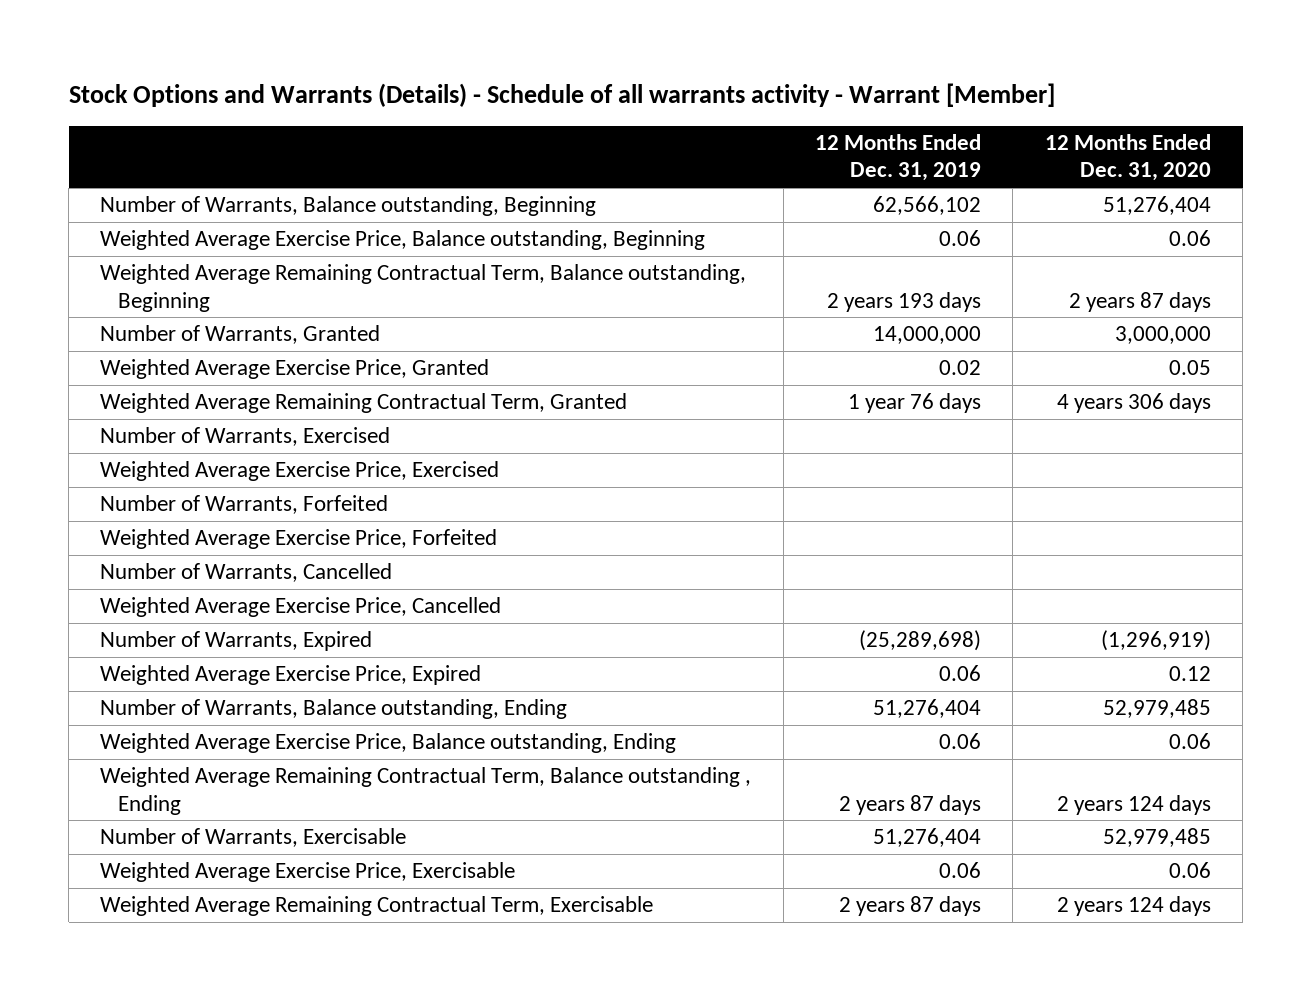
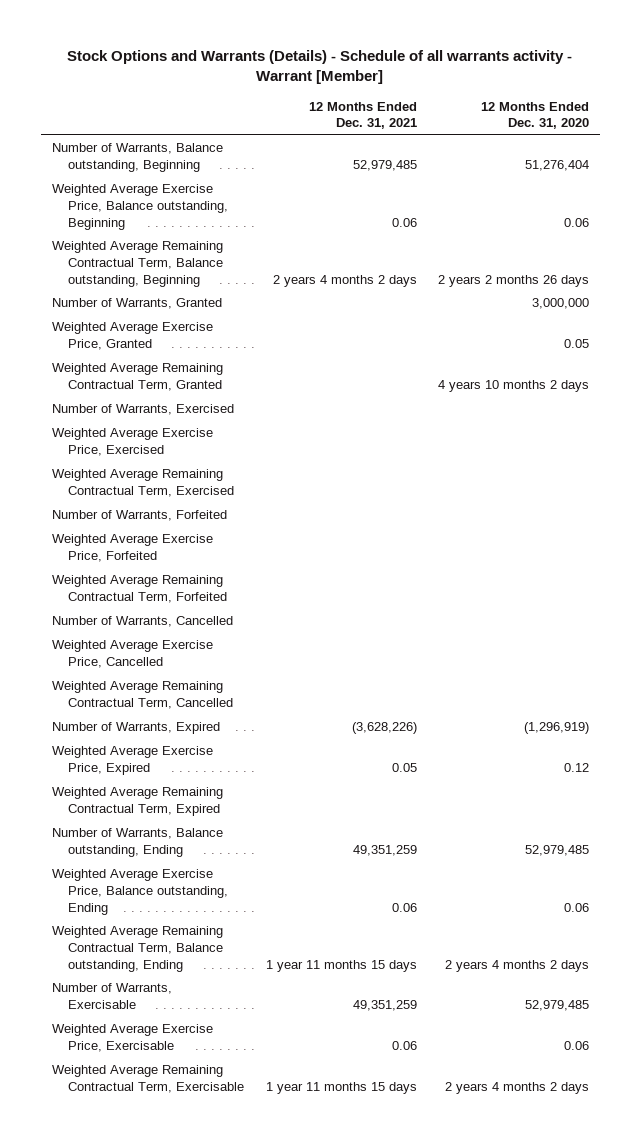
- | 12 Months Ended Dec. 31, 2019 | 12 Months Ended Dec. 31, 2020
+ | 12 Months Ended Dec. 31, 2021 | 12 Months Ended Dec. 31, 2020
- Weighted Average Remaining Contractual Term, Balance outstanding, Beginning | 2 years 193 days | 2 years 87 days
+ Weighted Average Remaining Contractual Term, Balance outstanding, Beginning | 2 years 4 months 2 days | 2 years 2 months 26 days
- Weighted Average Remaining Contractual Term, Granted | 1 year 76 days | 4 years 306 days
+ Weighted Average Remaining Contractual Term, Granted | | 4 years 10 months 2 days
+ Weighted Average Remaining Contractual Term, Exercised
+ Weighted Average Remaining Contractual Term, Forfeited
+ Weighted Average Remaining Contractual Term, Cancelled
+ Weighted Average Remaining Contractual Term, Expired
- Weighted Average Remaining Contractual Term, Balance outstanding , Ending | 2 years 87 days | 2 years 124 days
+ Weighted Average Remaining Contractual Term, Balance outstanding, Ending | 1 year 11 months 15 days | 2 years 4 months 2 days
- Weighted Average Remaining Contractual Term, Exercisable | 2 years 87 days | 2 years 124 days
+ Weighted Average Remaining Contractual Term, Exercisable | 1 year 11 months 15 days | 2 years 4 months 2 days

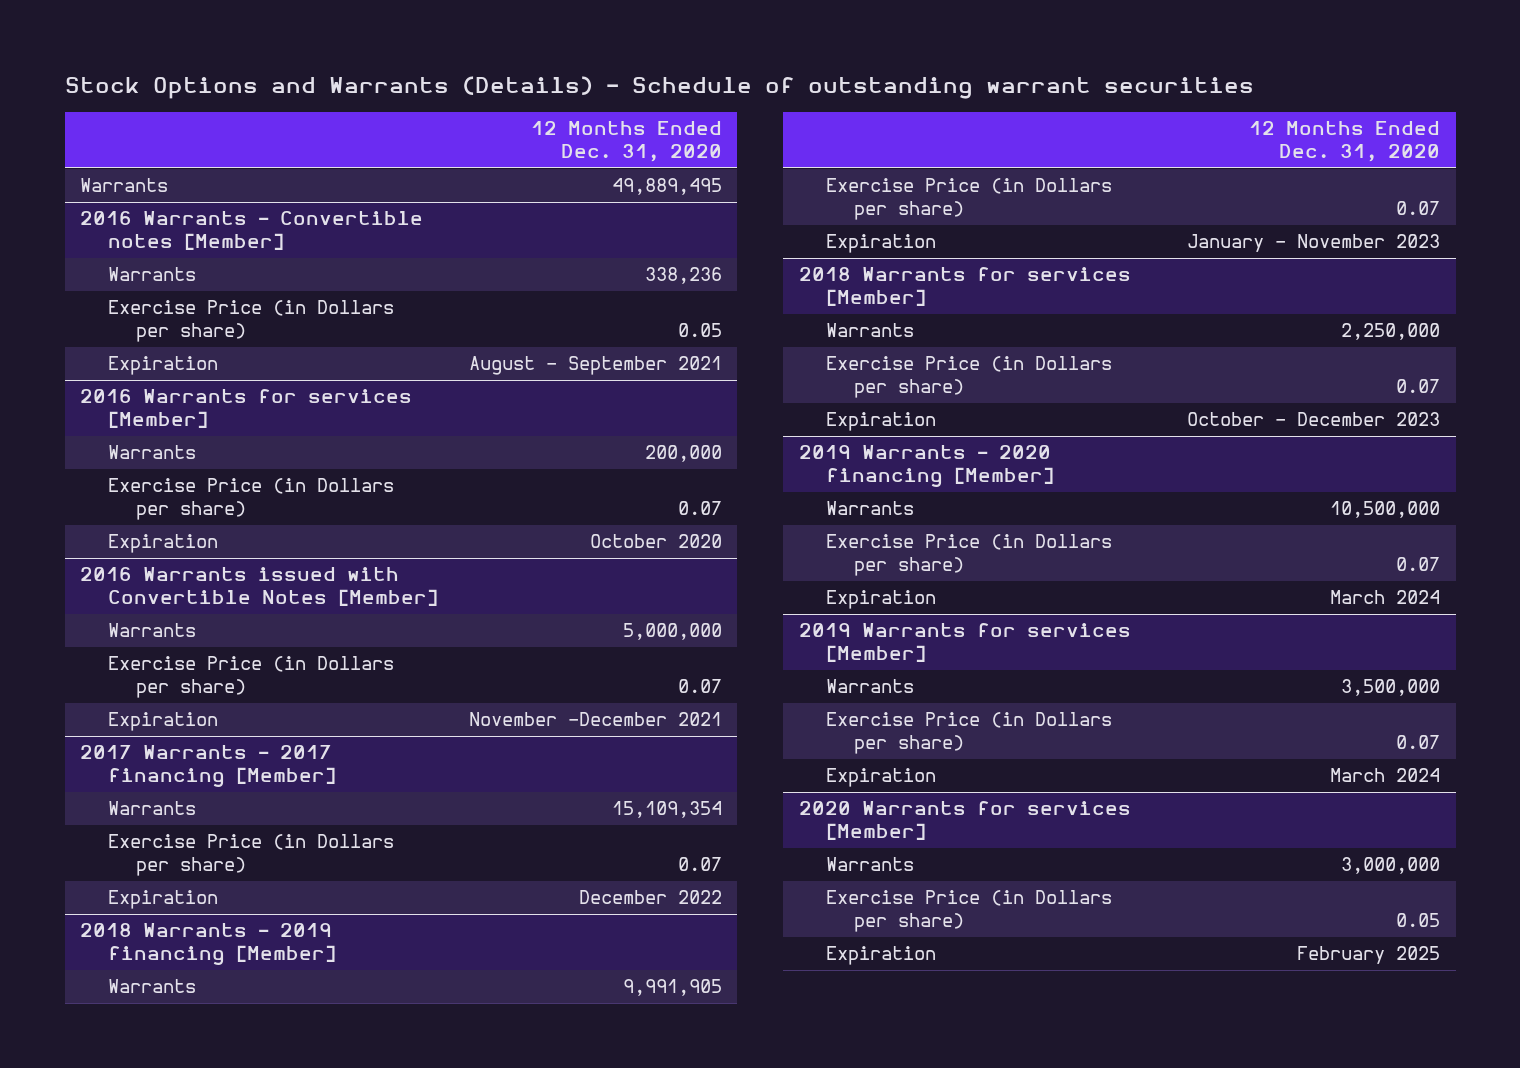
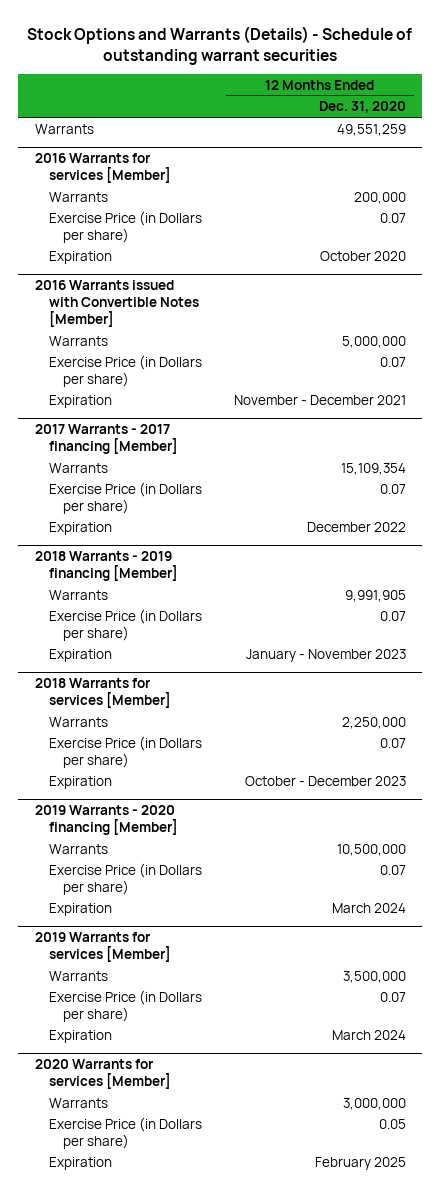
- Warrants | 49,889,495
- 2016 Warrants - Convertible notes [Member]
- Warrants | 338,236
- Exercise Price (in Dollars per share) | 0.05
- Expiration | August - September 2021
+ Warrants | 49,551,259
@ 2016 Warrants issued with Convertible Notes [Member]
- Expiration | November -December 2021
+ Expiration | November - December 2021

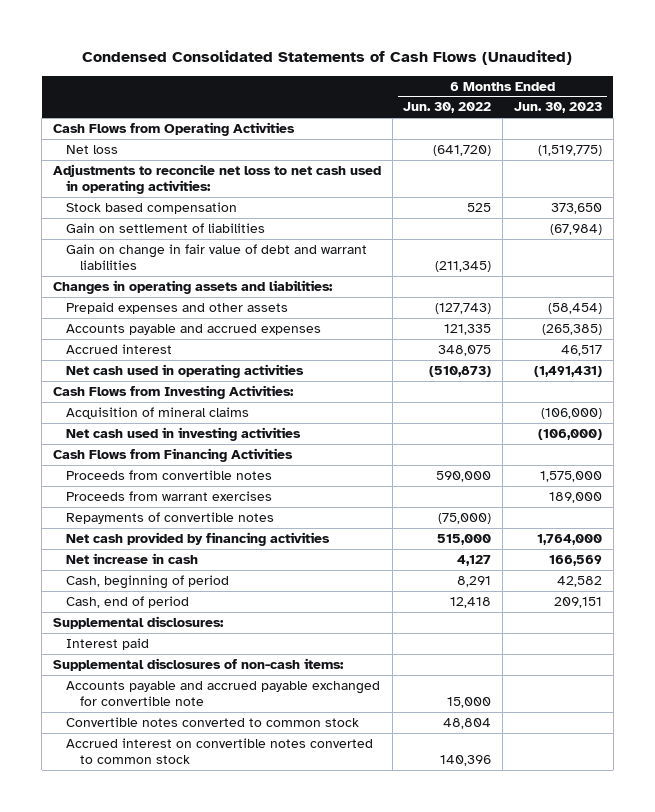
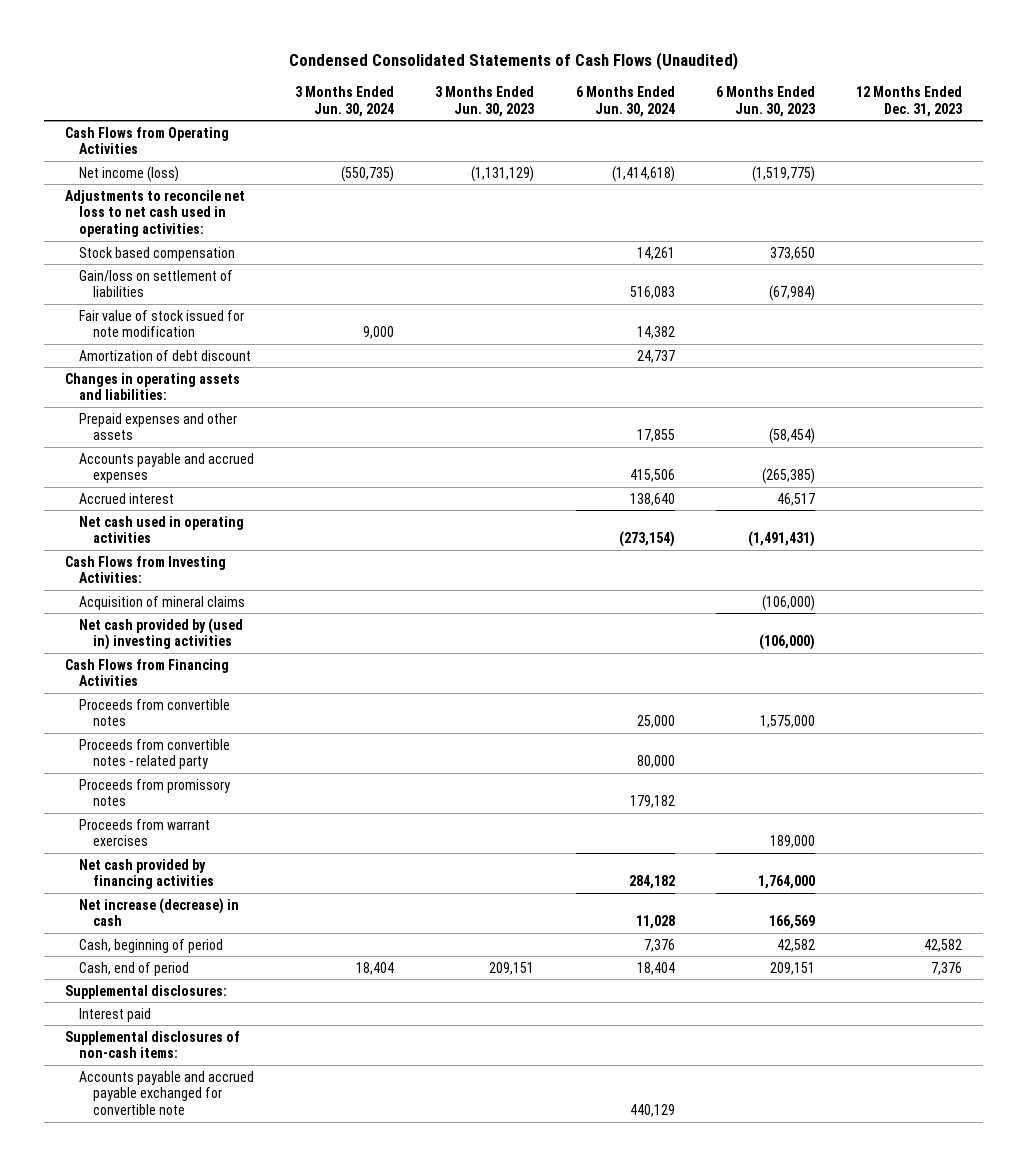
- | 6 Months Ended Jun. 30, 2022 | 6 Months Ended Jun. 30, 2023
+ | 3 Months Ended Jun. 30, 2024 | 3 Months Ended Jun. 30, 2023 | 6 Months Ended Jun. 30, 2024 | 6 Months Ended Jun. 30, 2023 | 12 Months Ended Dec. 31, 2023
- Net loss | (641,720) | (1,519,775)
+ Net income (loss) | (550,735) | (1,131,129) | (1,414,618) | (1,519,775) |
- Gain on settlement of liabilities | | (67,984)
- Gain on change in fair value of debt and warrant liabilities | (211,345) |
+ Gain/loss on settlement of liabilities | | | 516,083 | (67,984) |
+ Fair value of stock issued for note modification | 9,000 | | 14,382 | |
+ Amortization of debt discount | | | 24,737 | |
- Net cash used in investing activities | | (106,000)
+ Net cash provided by (used in) investing activities | | | | (106,000) |
+ Proceeds from convertible notes - related party | | | 80,000 | |
+ Proceeds from promissory notes | | | 179,182 | |
- Repayments of convertible notes | (75,000) |
- Net increase in cash | 4,127 | 166,569
+ Net increase (decrease) in cash | | | 11,028 | 166,569 |
- Convertible notes converted to common stock | 48,804 |
- Accrued interest on convertible notes converted to common stock | 140,396 |

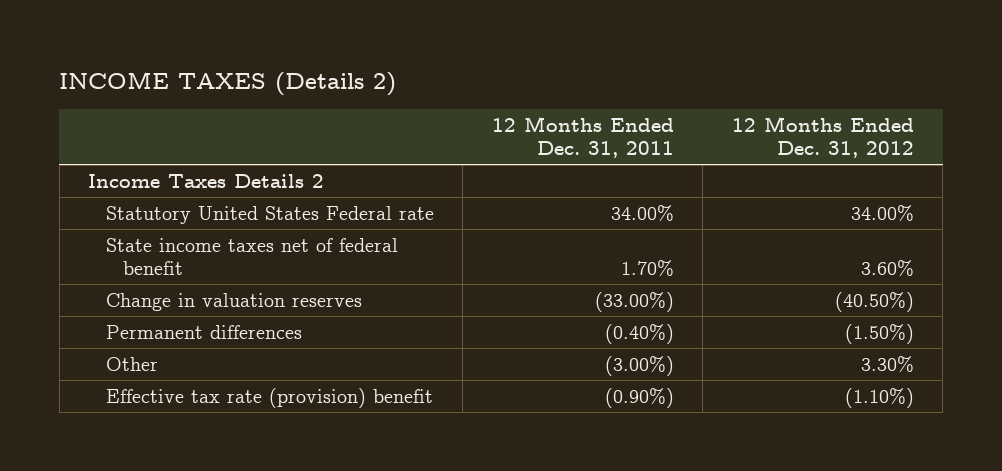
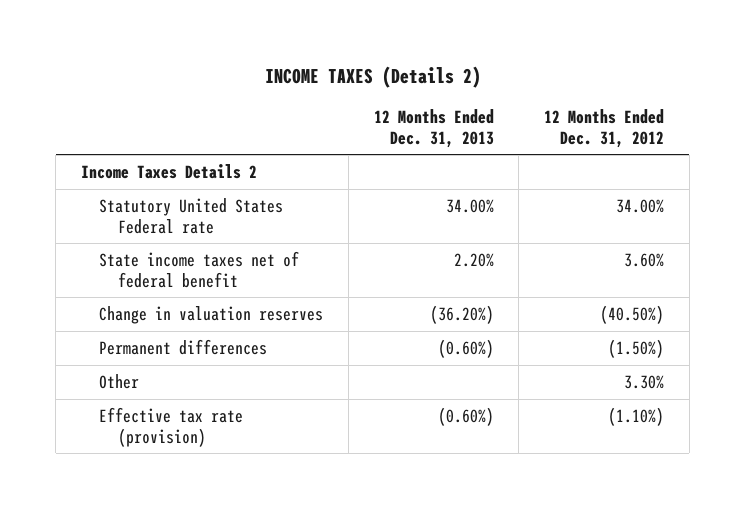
- | 12 Months Ended Dec. 31, 2011 | 12 Months Ended Dec. 31, 2012
+ | 12 Months Ended Dec. 31, 2013 | 12 Months Ended Dec. 31, 2012
- Effective tax rate (provision) benefit | (0.90%) | (1.10%)
+ Effective tax rate (provision) | (0.60%) | (1.10%)

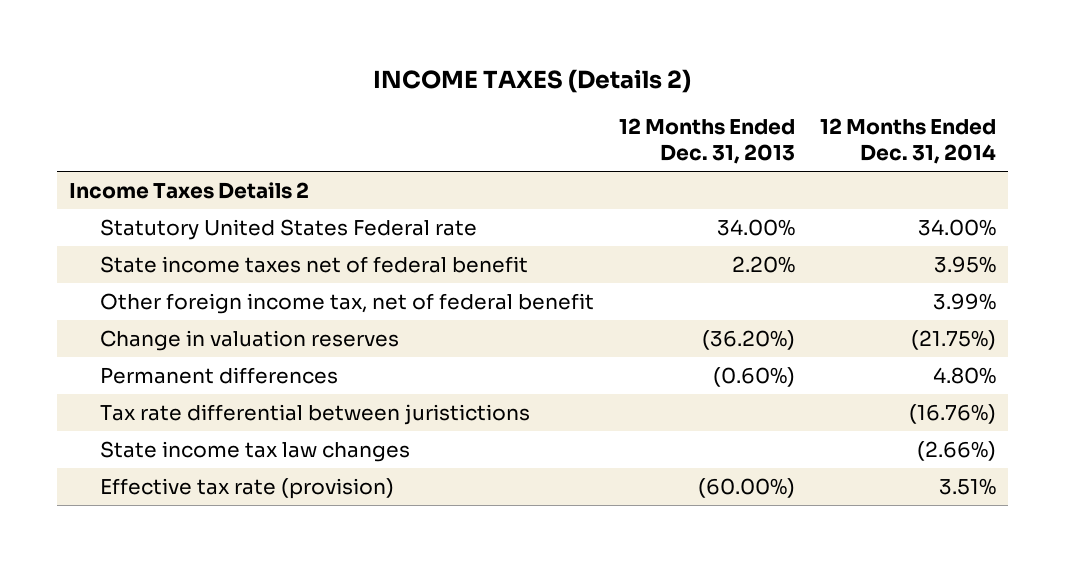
- | 12 Months Ended Dec. 31, 2013 | 12 Months Ended Dec. 31, 2012
+ | 12 Months Ended Dec. 31, 2013 | 12 Months Ended Dec. 31, 2014
+ Other foreign income tax, net of federal benefit | | 3.99%
- Other | | 3.30%
- Effective tax rate (provision) | (0.60%) | (1.10%)
+ Tax rate differential between juristictions | | (16.76%)
+ State income tax law changes | | (2.66%)
+ Effective tax rate (provision) | (60.00%) | 3.51%

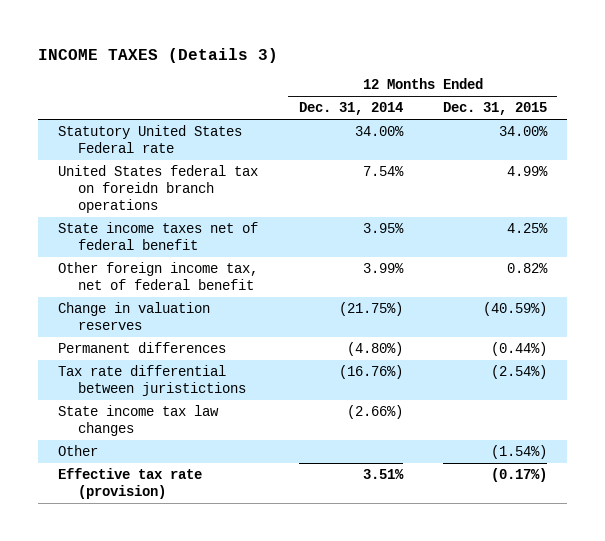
- INCOME TAXES (Details 2)
+ INCOME TAXES (Details 3)
- | 12 Months Ended Dec. 31, 2013 | 12 Months Ended Dec. 31, 2014
+ | 12 Months Ended Dec. 31, 2014 | 12 Months Ended Dec. 31, 2015
- Income Taxes Details 2
+ United States federal tax on foreidn branch operations | 7.54% | 4.99%
- Permanent differences | (0.60%) | 4.80%
+ Permanent differences | (4.80%) | (0.44%)
+ Other | | (1.54%)

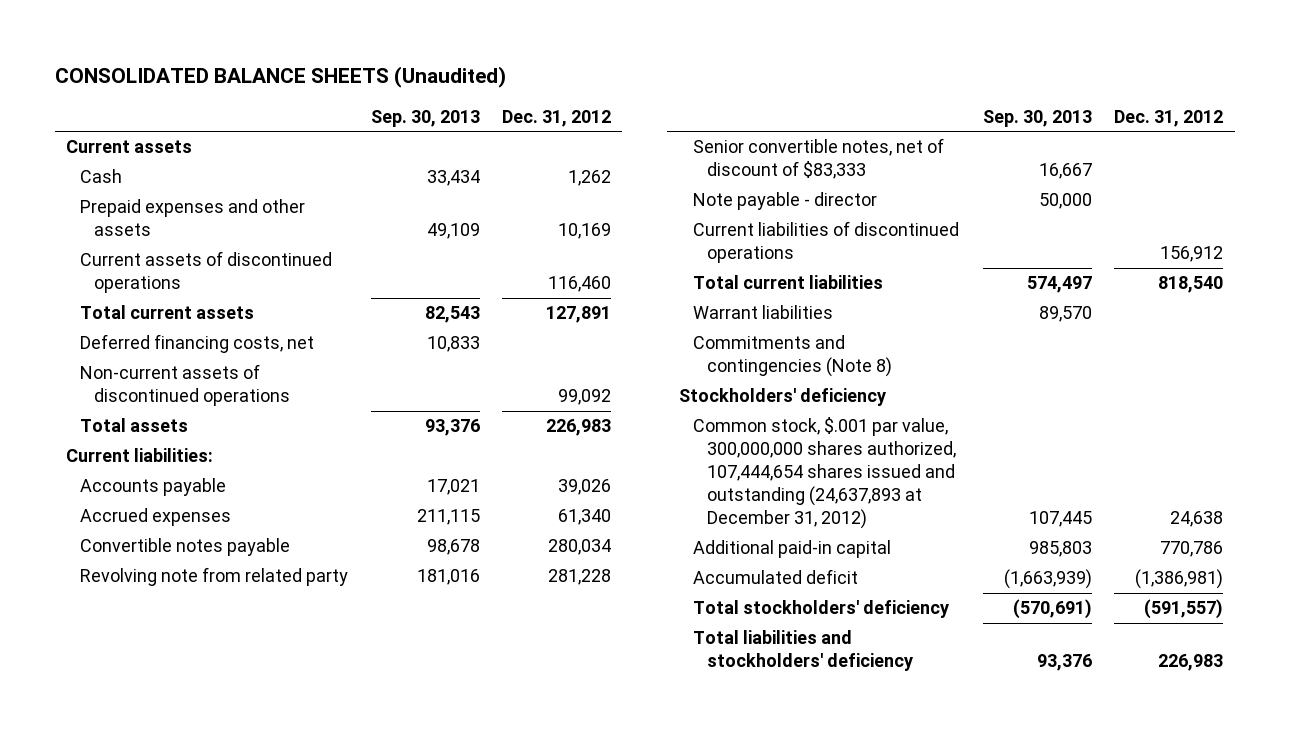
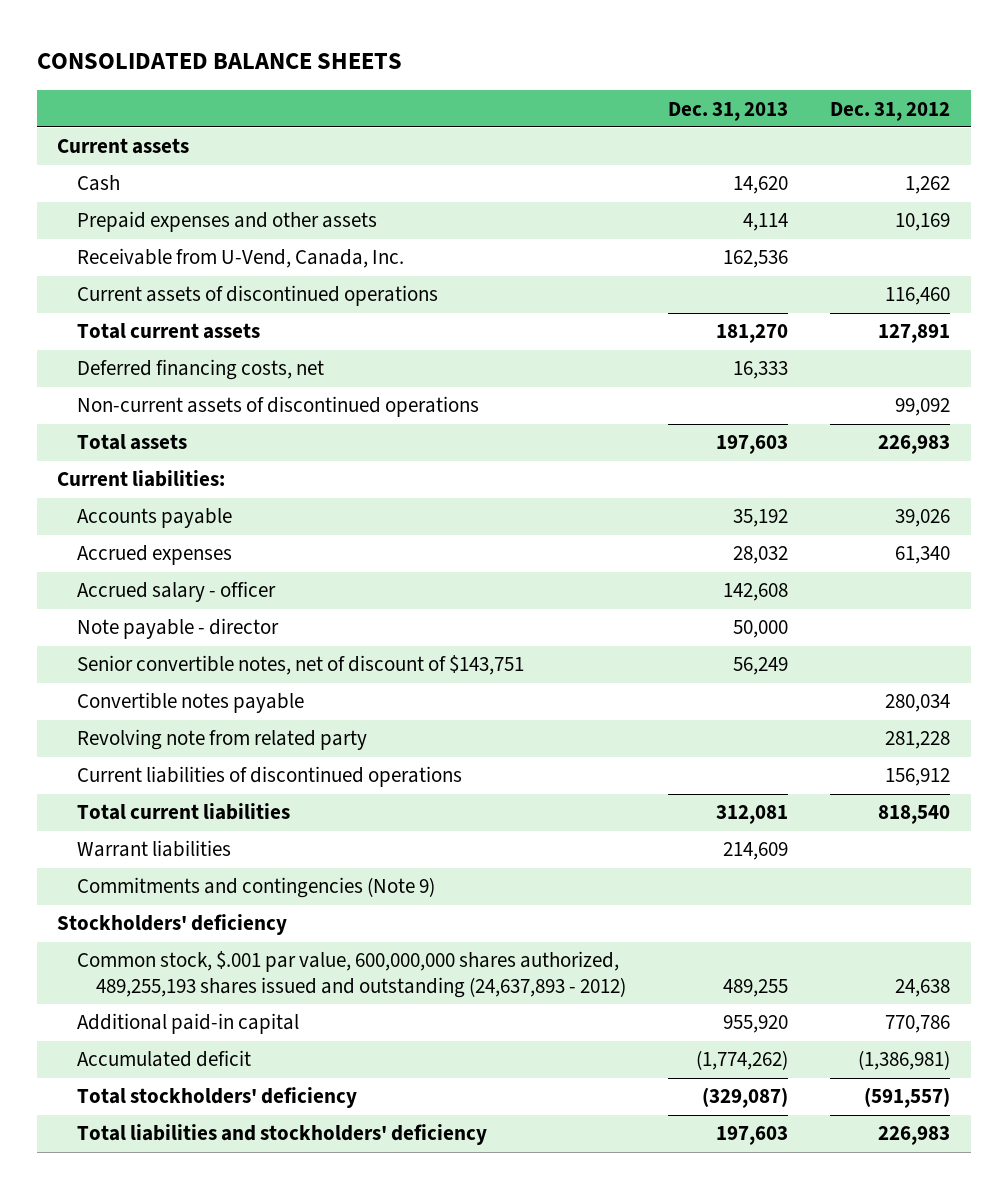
- CONSOLIDATED BALANCE SHEETS (Unaudited)
+ CONSOLIDATED BALANCE SHEETS
- | Sep. 30, 2013 | Dec. 31, 2012
+ | Dec. 31, 2013 | Dec. 31, 2012
+ Receivable from U-Vend, Canada, Inc. | 162,536 |
+ Accrued salary - officer | 142,608 |
moved up: Note payable - director | 50,000 |
+ Senior convertible notes, net of discount of $143,751 | 56,249 |
- Senior convertible notes, net of discount of $83,333 | 16,667 |
- Commitments and contingencies (Note 8)
+ Commitments and contingencies (Note 9)
- Common stock, $.001 par value, 300,000,000 shares authorized, 107,444,654 shares issued and outstanding (24,637,893 at December 31, 2012) | 107,445 | 24,638
+ Common stock, $.001 par value, 600,000,000 shares authorized, 489,255,193 shares issued and outstanding (24,637,893 - 2012) | 489,255 | 24,638

